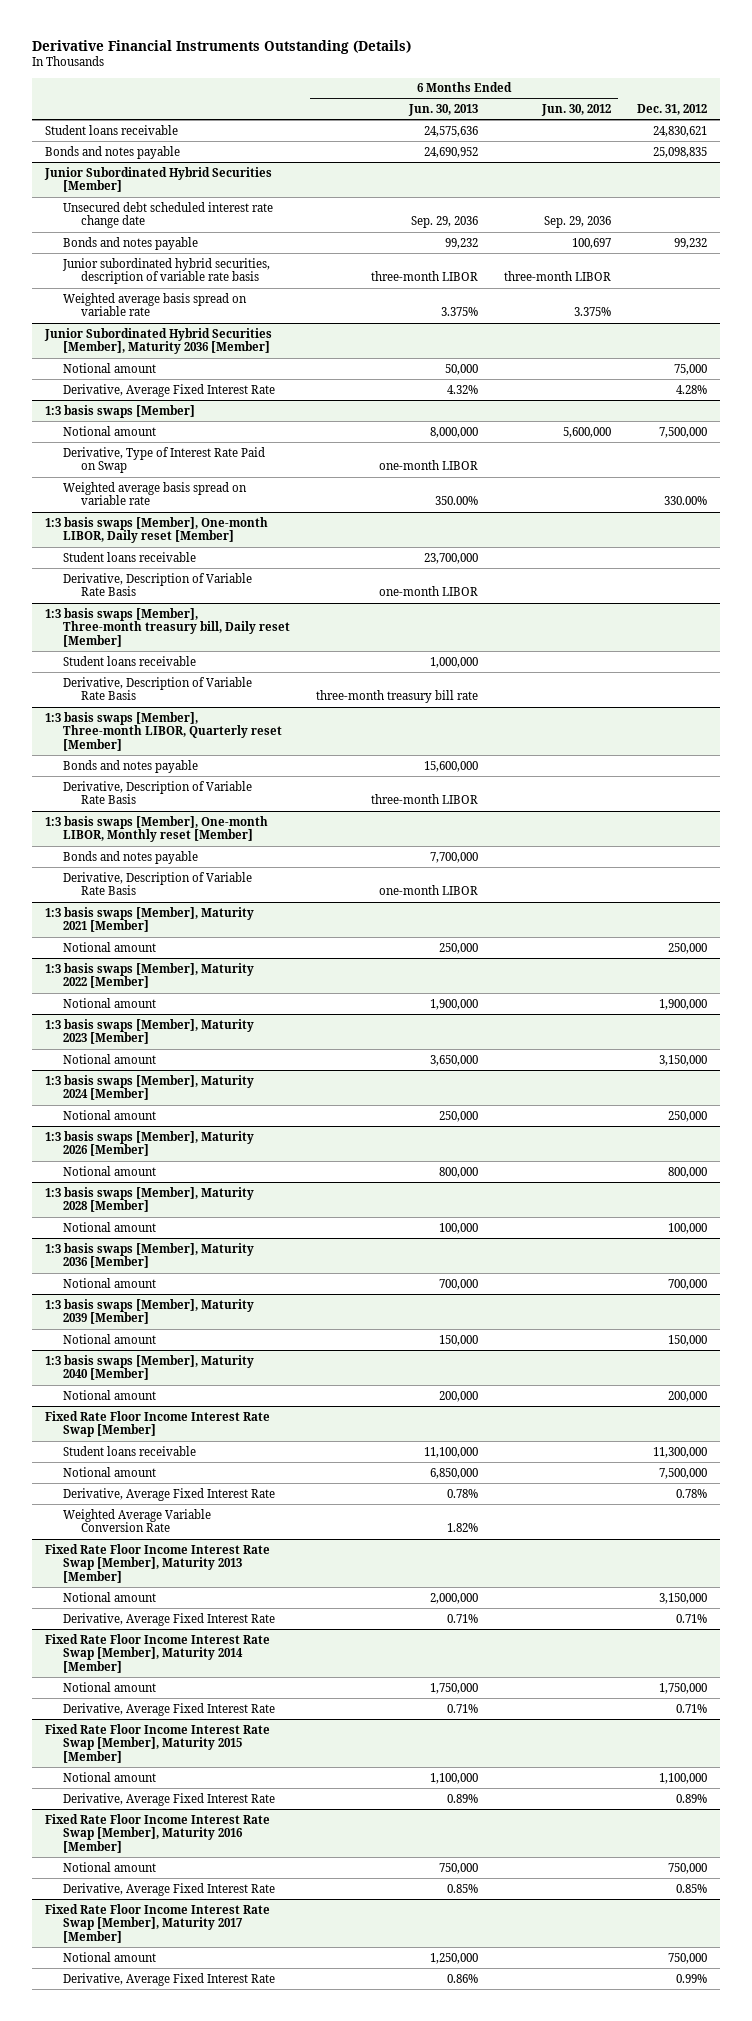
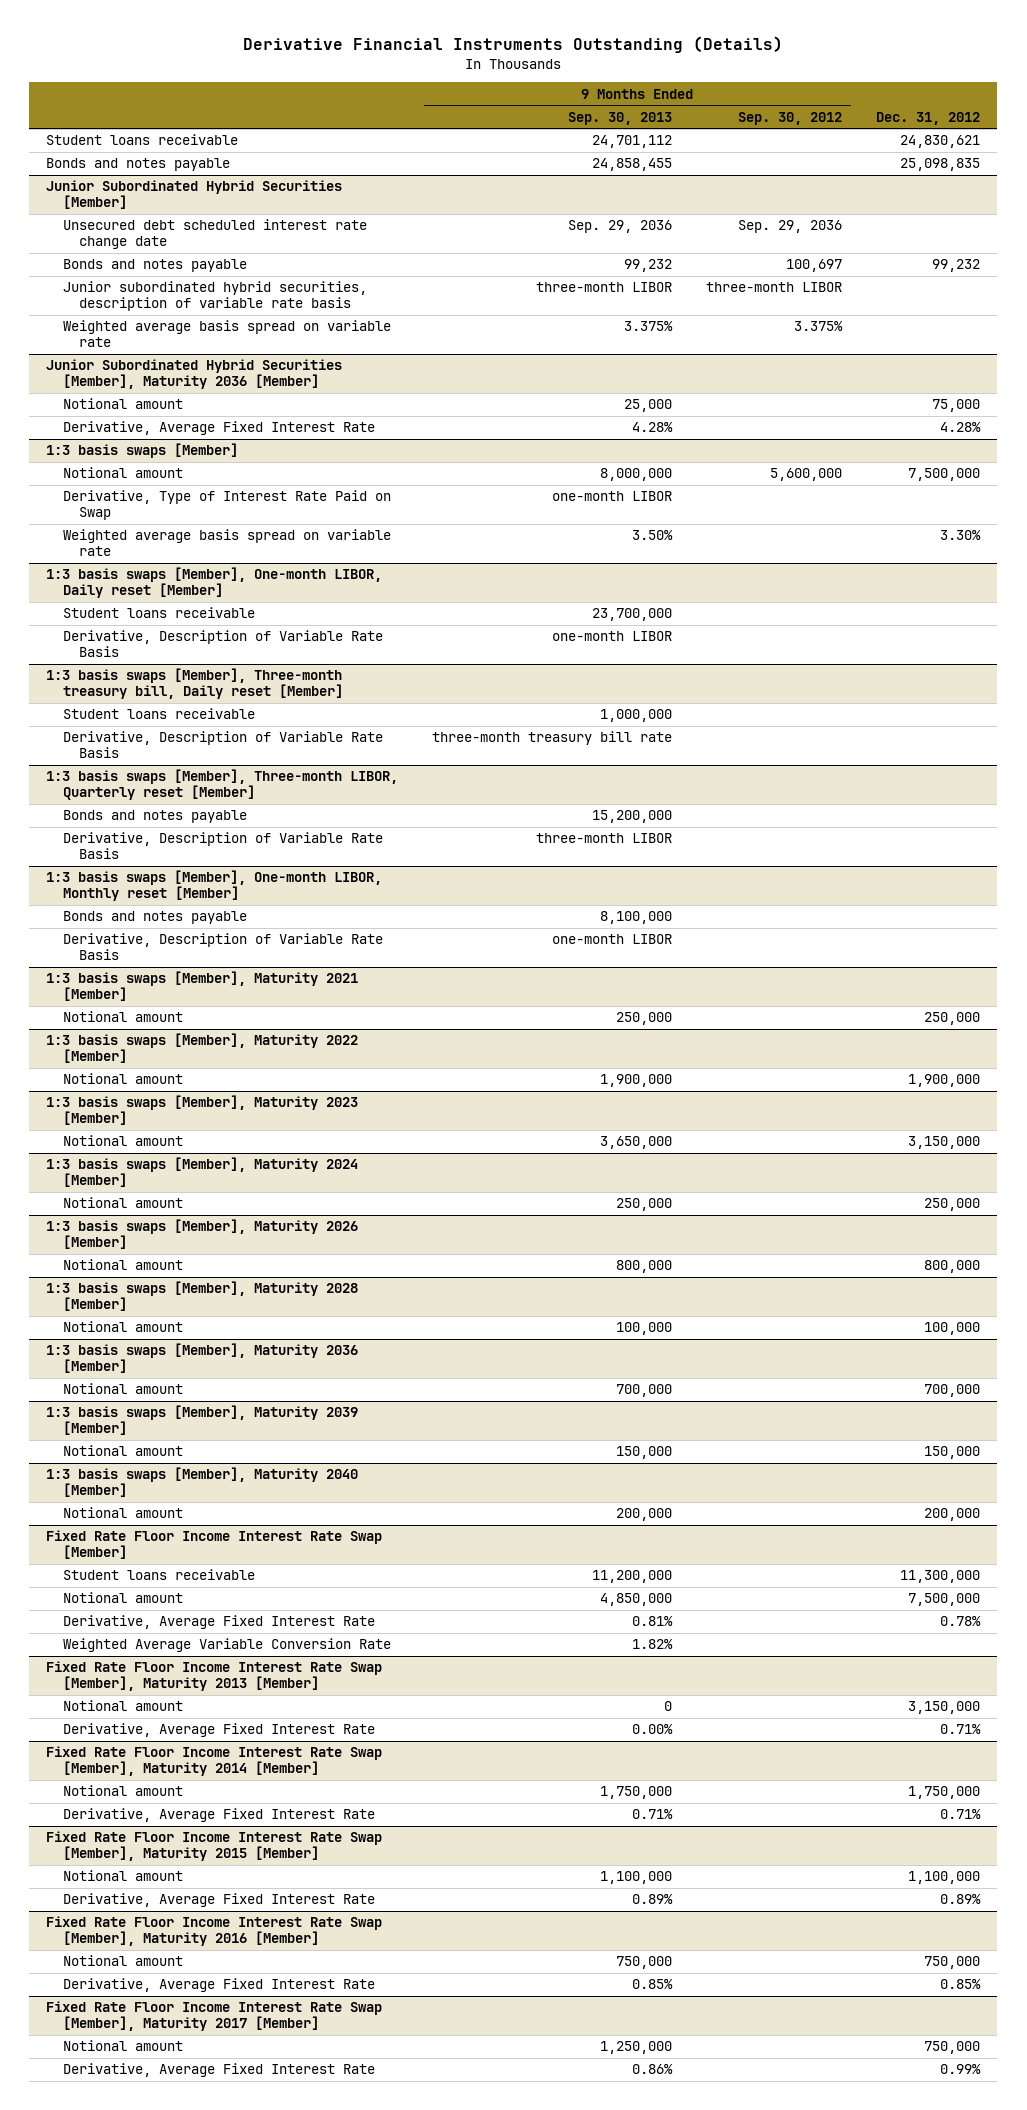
- | 6 Months Ended Jun. 30, 2013 | 6 Months Ended Jun. 30, 2012 | Dec. 31, 2012
+ | 9 Months Ended Sep. 30, 2013 | 9 Months Ended Sep. 30, 2012 | Dec. 31, 2012
@ 1:3 basis swaps [Member]
- Weighted average basis spread on variable rate | 350.00% | | 330.00%
+ Weighted average basis spread on variable rate | 3.50% | | 3.30%

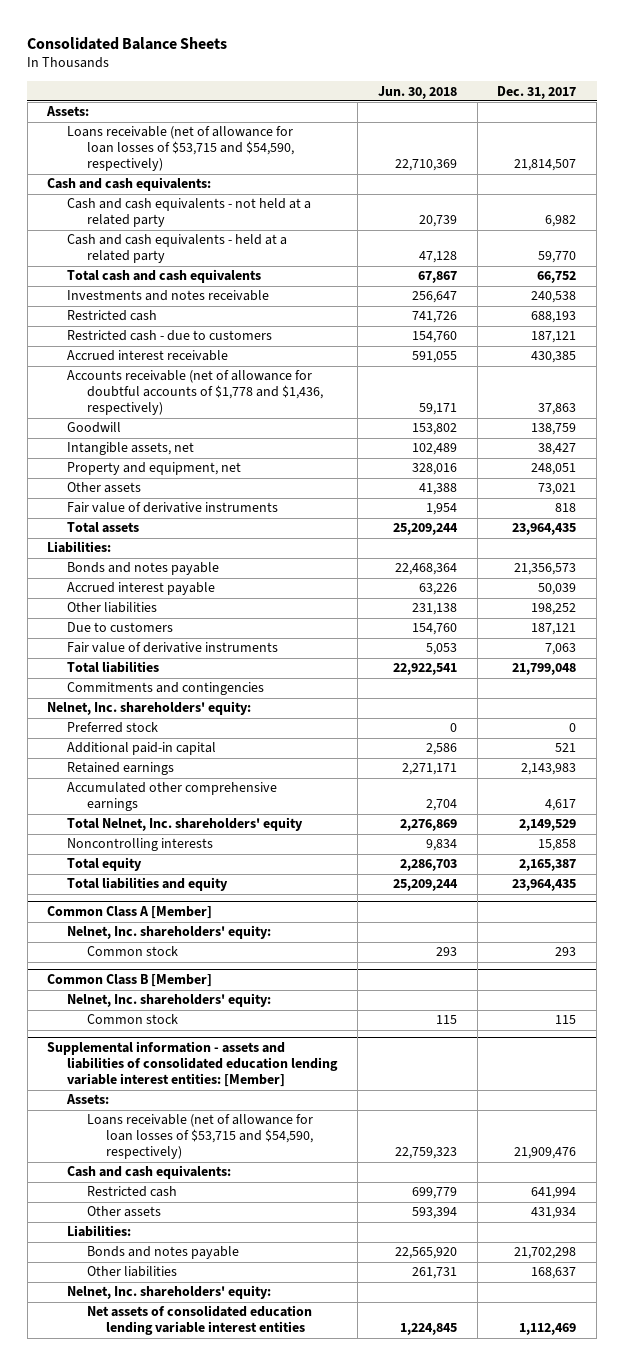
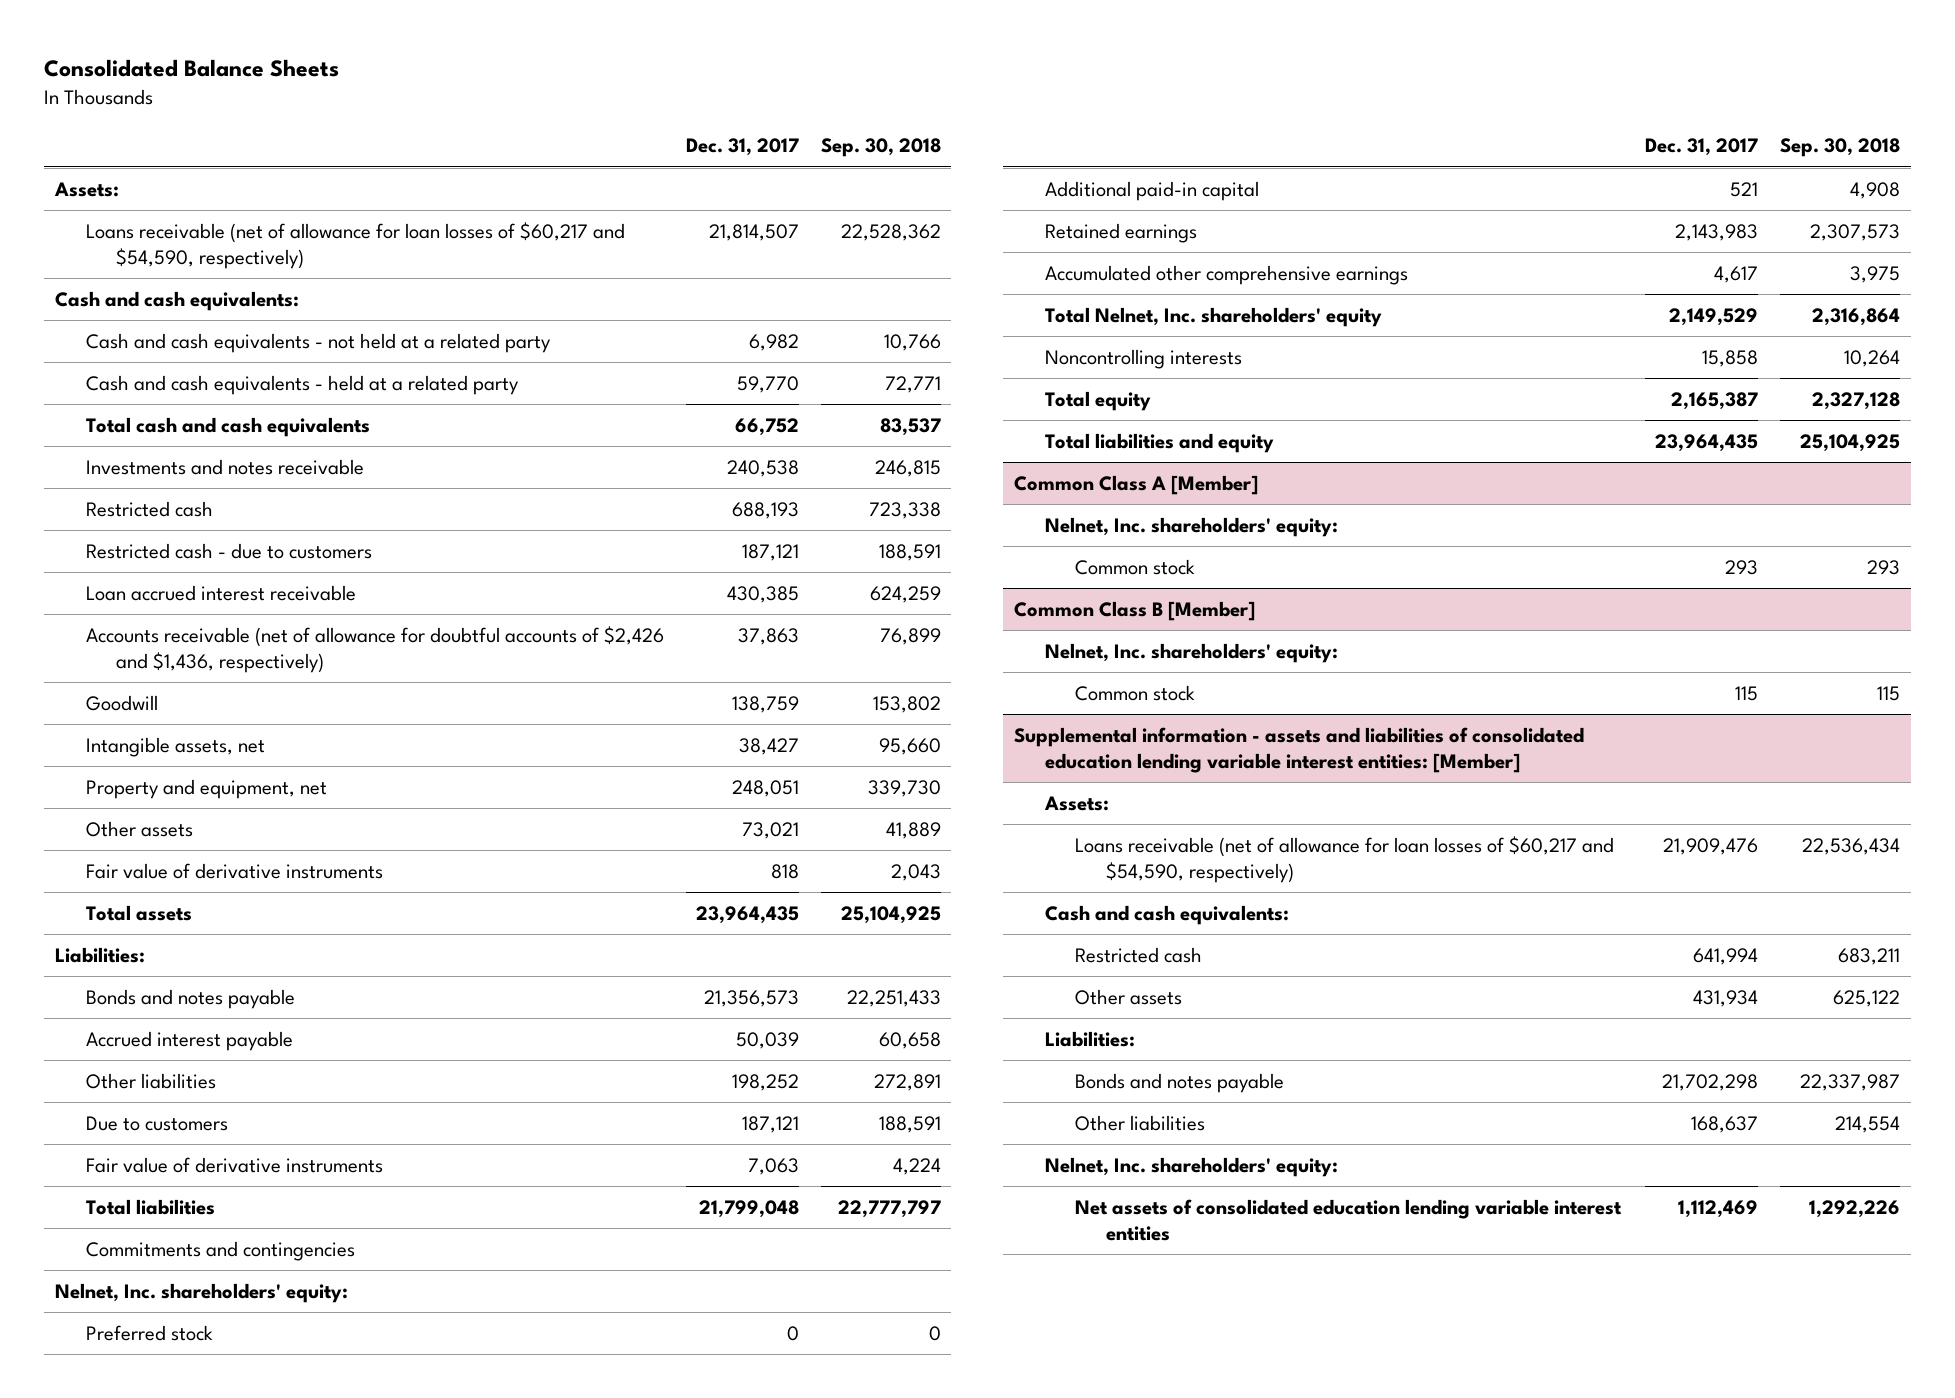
- | Jun. 30, 2018 | Dec. 31, 2017
+ | Dec. 31, 2017 | Sep. 30, 2018
- Loans receivable (net of allowance for loan losses of $53,715 and $54,590, respectively) | 22,710,369 | 21,814,507
+ Loans receivable (net of allowance for loan losses of $60,217 and $54,590, respectively) | 21,814,507 | 22,528,362
- Accrued interest receivable | 591,055 | 430,385
- Accounts receivable (net of allowance for doubtful accounts of $1,778 and $1,436, respectively) | 59,171 | 37,863
+ Loan accrued interest receivable | 430,385 | 624,259
+ Accounts receivable (net of allowance for doubtful accounts of $2,426 and $1,436, respectively) | 37,863 | 76,899
@ Supplemental information - assets and liabilities of consolidated education lending variable interest entities: [Member]
- Loans receivable (net of allowance for loan losses of $53,715 and $54,590, respectively) | 22,759,323 | 21,909,476
+ Loans receivable (net of allowance for loan losses of $60,217 and $54,590, respectively) | 21,909,476 | 22,536,434

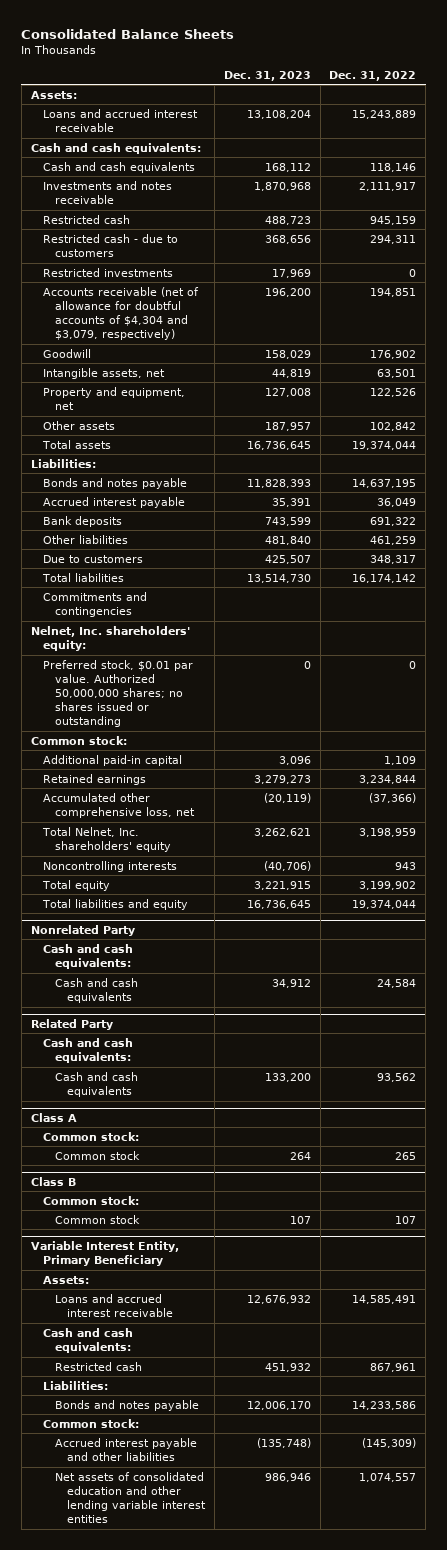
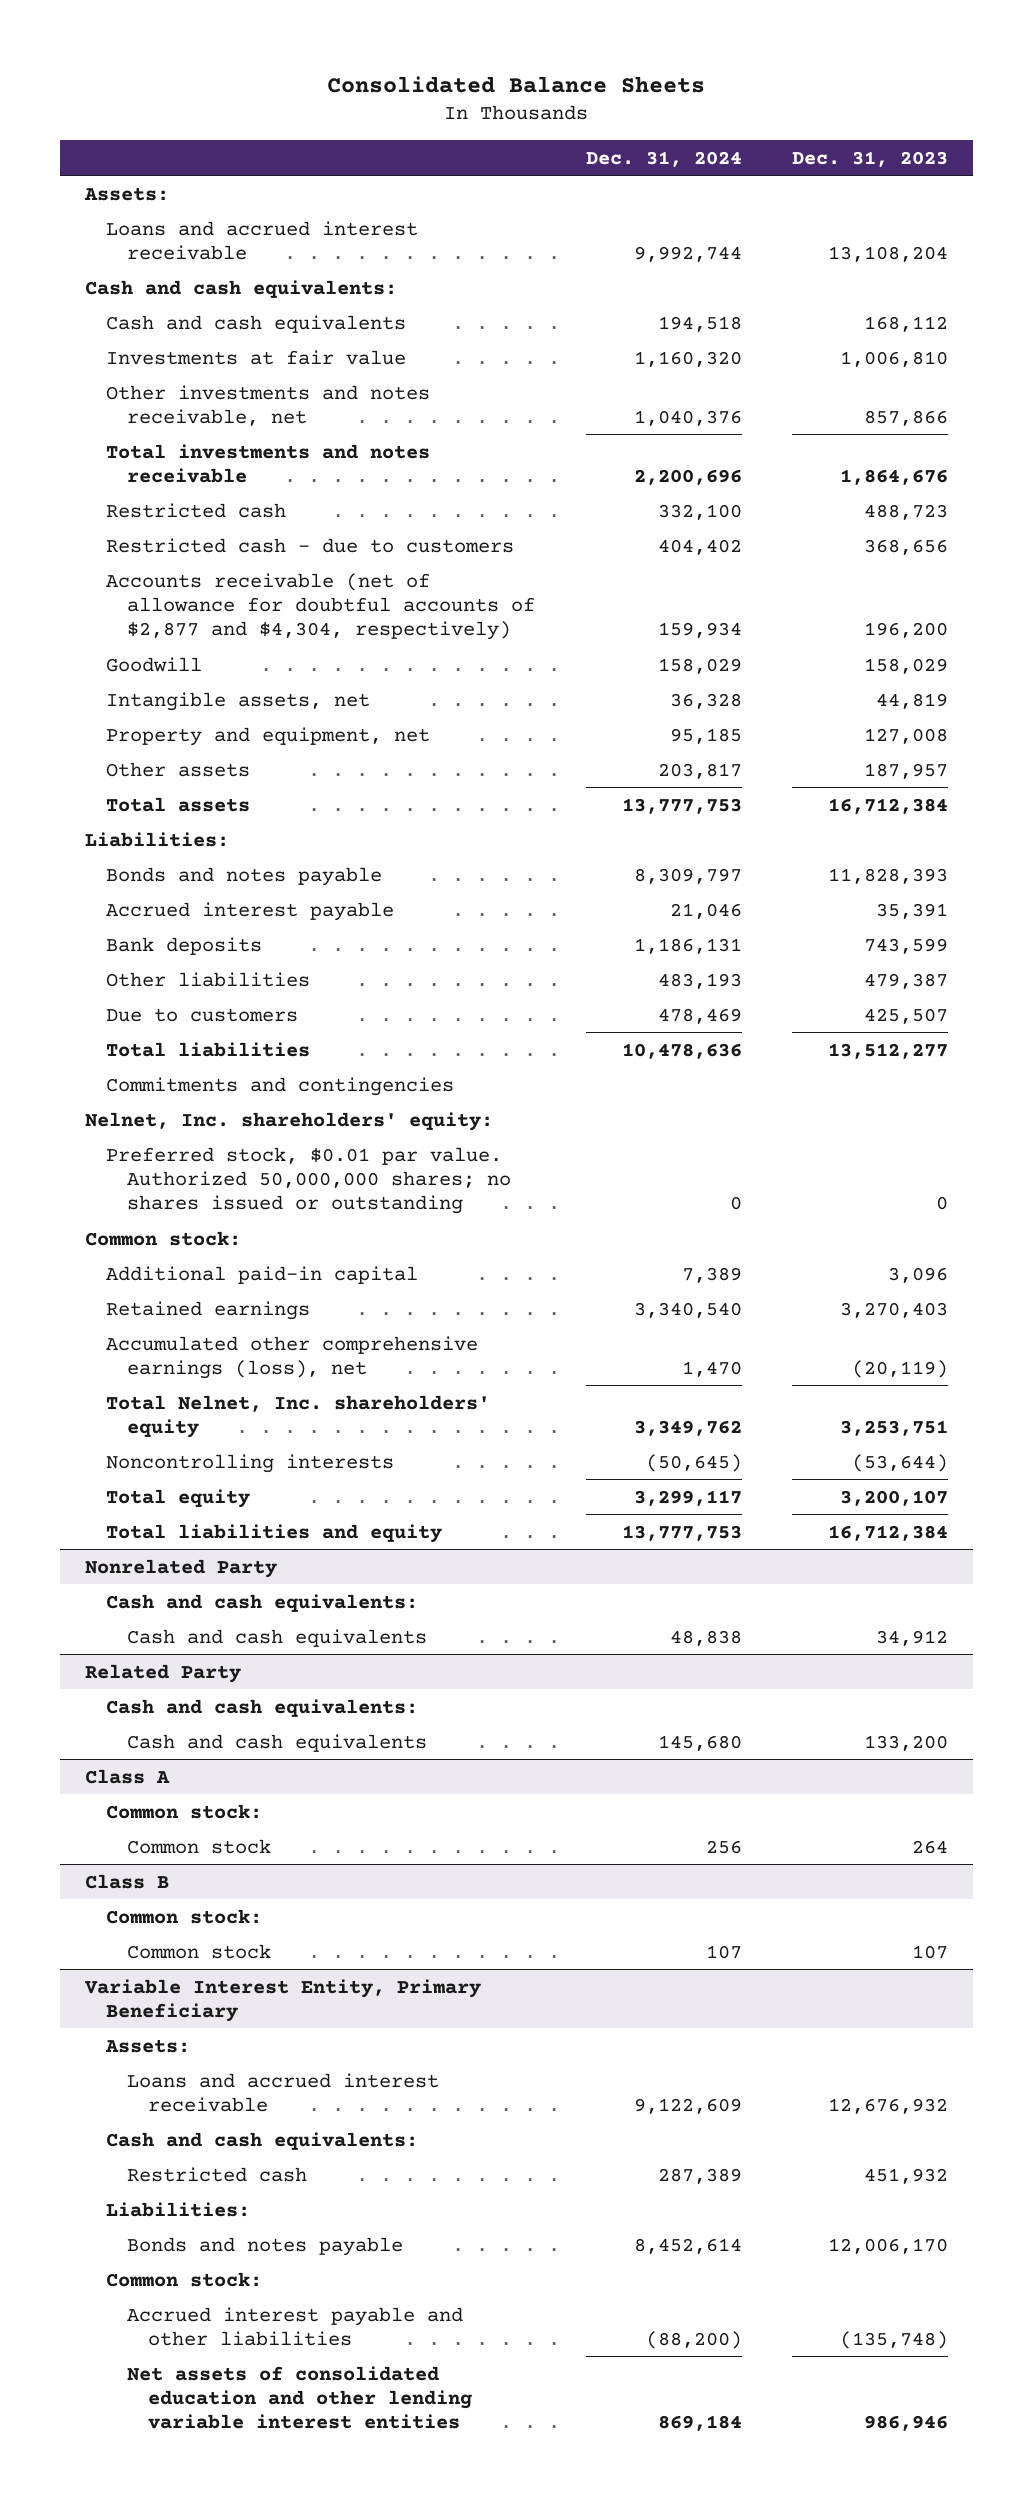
- | Dec. 31, 2023 | Dec. 31, 2022
+ | Dec. 31, 2024 | Dec. 31, 2023
- Investments and notes receivable | 1,870,968 | 2,111,917
+ Investments at fair value | 1,160,320 | 1,006,810
+ Other investments and notes receivable, net | 1,040,376 | 857,866
+ Total investments and notes receivable | 2,200,696 | 1,864,676
- Restricted investments | 17,969 | 0
- Accounts receivable (net of allowance for doubtful accounts of $4,304 and $3,079, respectively) | 196,200 | 194,851
+ Accounts receivable (net of allowance for doubtful accounts of $2,877 and $4,304, respectively) | 159,934 | 196,200
- Total assets | 16,736,645 | 19,374,044
+ Total assets | 13,777,753 | 16,712,384
- Other liabilities | 481,840 | 461,259
+ Other liabilities | 483,193 | 479,387
- Total liabilities | 13,514,730 | 16,174,142
+ Total liabilities | 10,478,636 | 13,512,277
- Retained earnings | 3,279,273 | 3,234,844
- Accumulated other comprehensive loss, net | (20,119) | (37,366)
- Total Nelnet, Inc. shareholders' equity | 3,262,621 | 3,198,959
- Noncontrolling interests | (40,706) | 943
- Total equity | 3,221,915 | 3,199,902
- Total liabilities and equity | 16,736,645 | 19,374,044
+ Retained earnings | 3,340,540 | 3,270,403
+ Accumulated other comprehensive earnings (loss), net | 1,470 | (20,119)
+ Total Nelnet, Inc. shareholders' equity | 3,349,762 | 3,253,751
+ Noncontrolling interests | (50,645) | (53,644)
+ Total equity | 3,299,117 | 3,200,107
+ Total liabilities and equity | 13,777,753 | 16,712,384

